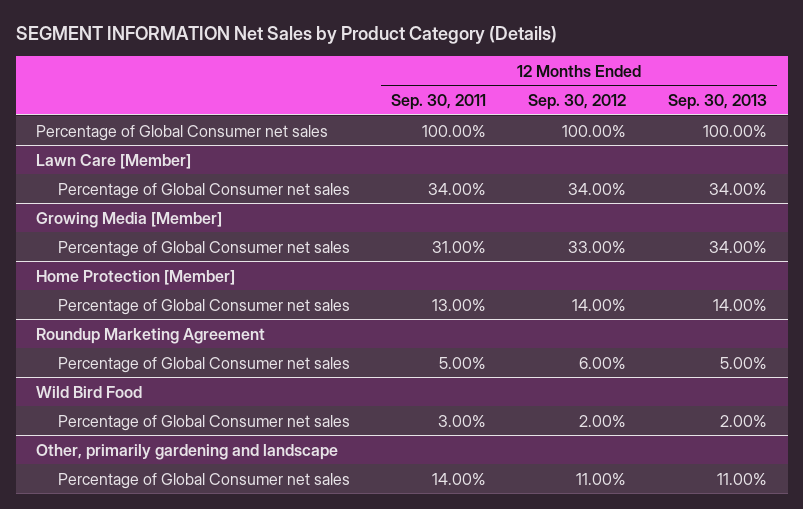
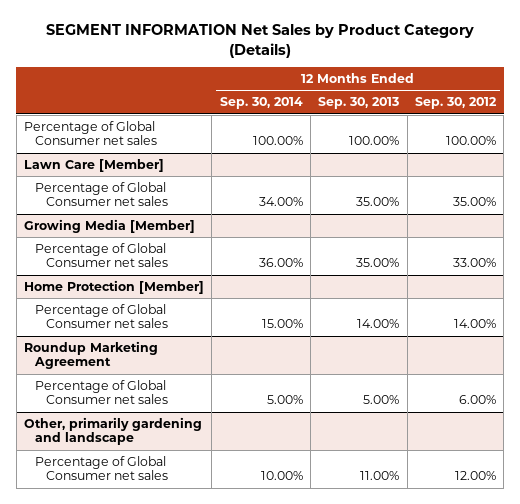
- | 12 Months Ended Sep. 30, 2011 | 12 Months Ended Sep. 30, 2012 | 12 Months Ended Sep. 30, 2013
+ | 12 Months Ended Sep. 30, 2014 | 12 Months Ended Sep. 30, 2013 | 12 Months Ended Sep. 30, 2012
@ Lawn Care [Member]
- Percentage of Global Consumer net sales | 34.00% | 34.00% | 34.00%
+ Percentage of Global Consumer net sales | 34.00% | 35.00% | 35.00%
@ Growing Media [Member]
- Percentage of Global Consumer net sales | 31.00% | 33.00% | 34.00%
+ Percentage of Global Consumer net sales | 36.00% | 35.00% | 33.00%
- Wild Bird Food
- Percentage of Global Consumer net sales | 3.00% | 2.00% | 2.00%
@ Other, primarily gardening and landscape
- Percentage of Global Consumer net sales | 14.00% | 11.00% | 11.00%
+ Percentage of Global Consumer net sales | 10.00% | 11.00% | 12.00%

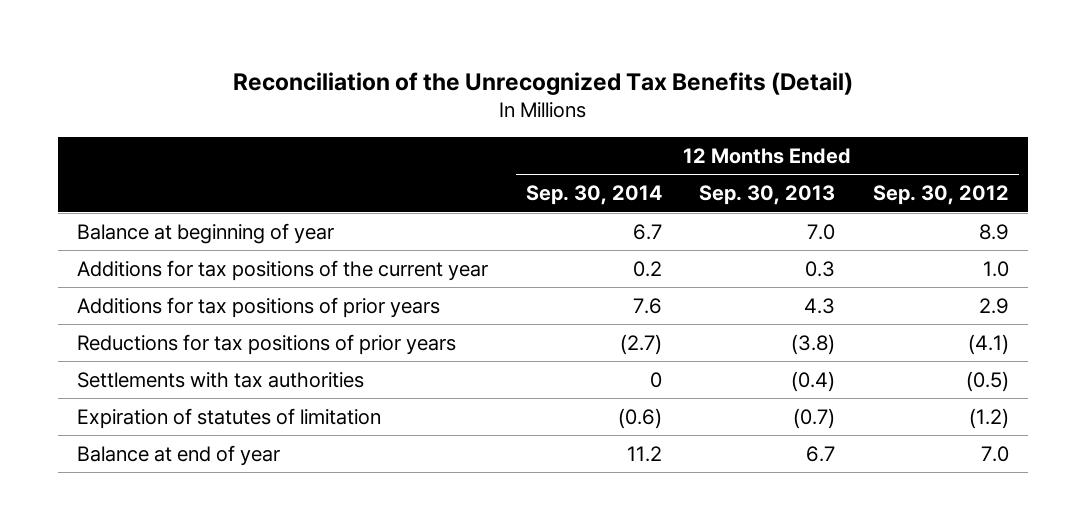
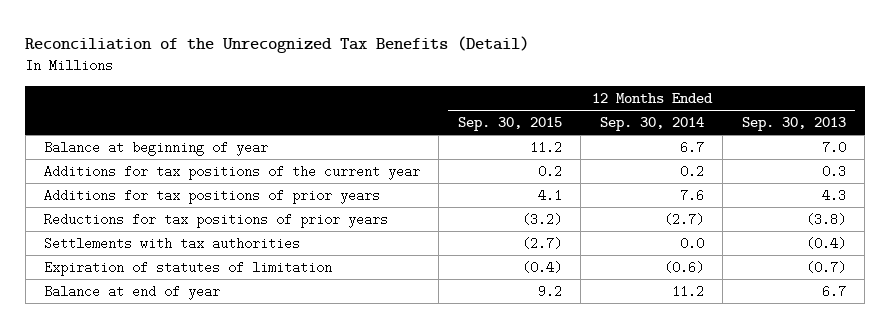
- | 12 Months Ended Sep. 30, 2014 | 12 Months Ended Sep. 30, 2013 | 12 Months Ended Sep. 30, 2012
+ | 12 Months Ended Sep. 30, 2015 | 12 Months Ended Sep. 30, 2014 | 12 Months Ended Sep. 30, 2013
- Settlements with tax authorities | 0 | (0.4) | (0.5)
+ Settlements with tax authorities | (2.7) | 0.0 | (0.4)

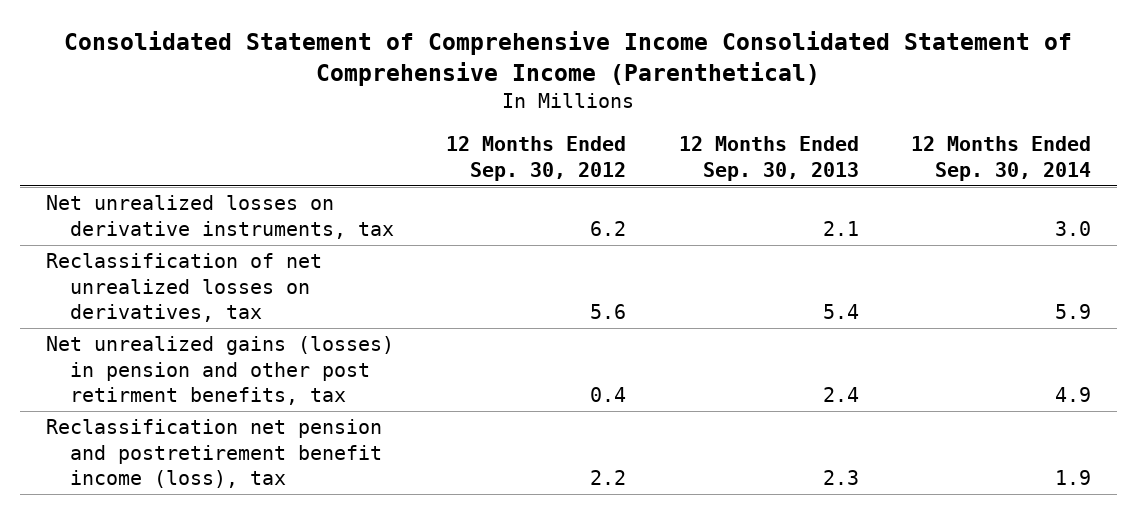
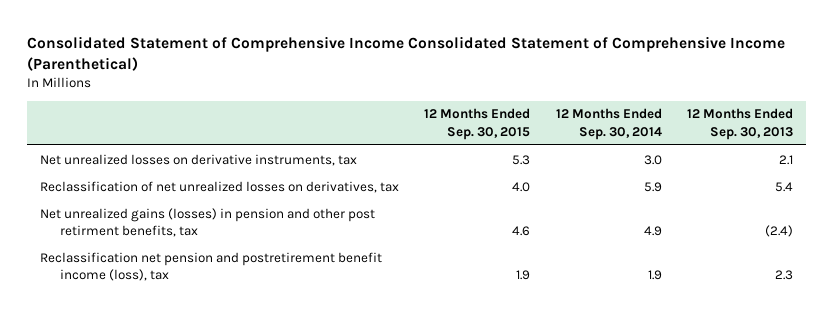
- | 12 Months Ended Sep. 30, 2012 | 12 Months Ended Sep. 30, 2013 | 12 Months Ended Sep. 30, 2014
+ | 12 Months Ended Sep. 30, 2015 | 12 Months Ended Sep. 30, 2014 | 12 Months Ended Sep. 30, 2013
- Net unrealized gains (losses) in pension and other post retirment benefits, tax | 0.4 | 2.4 | 4.9
+ Net unrealized gains (losses) in pension and other post retirment benefits, tax | 4.6 | 4.9 | (2.4)

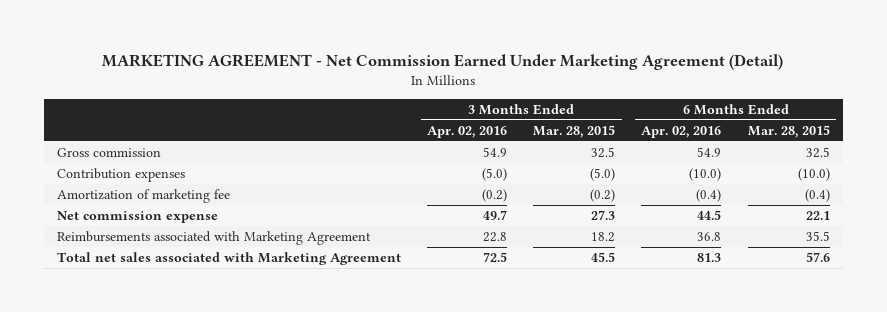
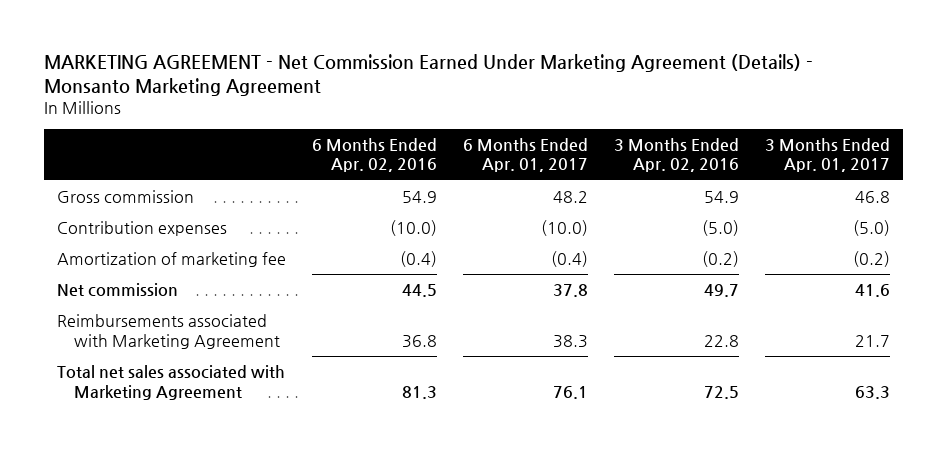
- MARKETING AGREEMENT - Net Commission Earned Under Marketing Agreement (Detail)
+ MARKETING AGREEMENT - Net Commission Earned Under Marketing Agreement (Details) - Monsanto Marketing Agreement
- | 3 Months Ended Apr. 02, 2016 | 3 Months Ended Mar. 28, 2015 | 6 Months Ended Apr. 02, 2016 | 6 Months Ended Mar. 28, 2015
+ | 6 Months Ended Apr. 02, 2016 | 6 Months Ended Apr. 01, 2017 | 3 Months Ended Apr. 02, 2016 | 3 Months Ended Apr. 01, 2017
- Net commission expense | 49.7 | 27.3 | 44.5 | 22.1
+ Net commission | 44.5 | 37.8 | 49.7 | 41.6

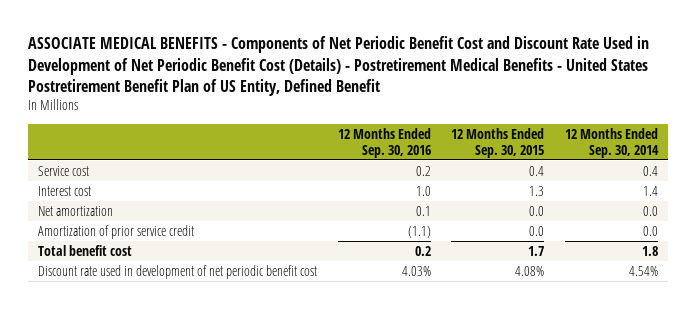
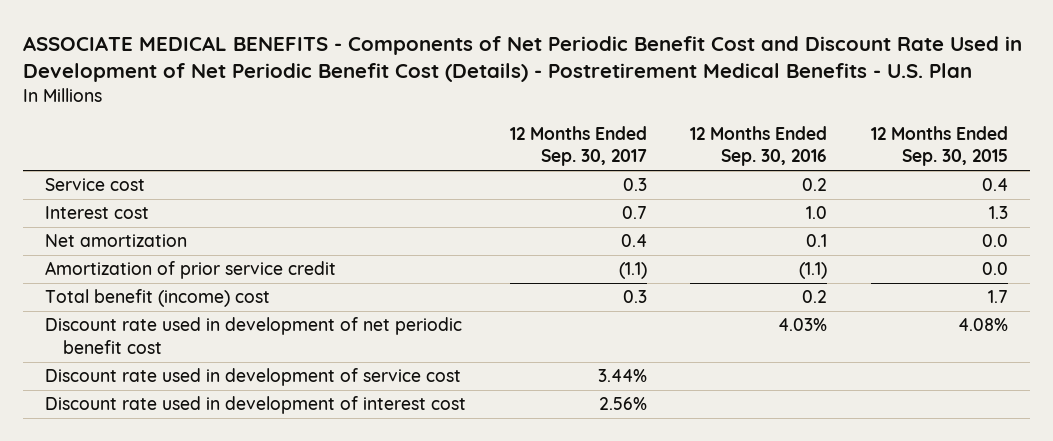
- ASSOCIATE MEDICAL BENEFITS - Components of Net Periodic Benefit Cost and Discount Rate Used in Development of Net Periodic Benefit Cost (Details) - Postretirement Medical Benefits - United States Postretirement Benefit Plan of US Entity, Defined Benefit
+ ASSOCIATE MEDICAL BENEFITS - Components of Net Periodic Benefit Cost and Discount Rate Used in Development of Net Periodic Benefit Cost (Details) - Postretirement Medical Benefits - U.S. Plan
- | 12 Months Ended Sep. 30, 2016 | 12 Months Ended Sep. 30, 2015 | 12 Months Ended Sep. 30, 2014
+ | 12 Months Ended Sep. 30, 2017 | 12 Months Ended Sep. 30, 2016 | 12 Months Ended Sep. 30, 2015
- Total benefit cost | 0.2 | 1.7 | 1.8
+ Total benefit (income) cost | 0.3 | 0.2 | 1.7
+ Discount rate used in development of service cost | 3.44% | |
+ Discount rate used in development of interest cost | 2.56% | |

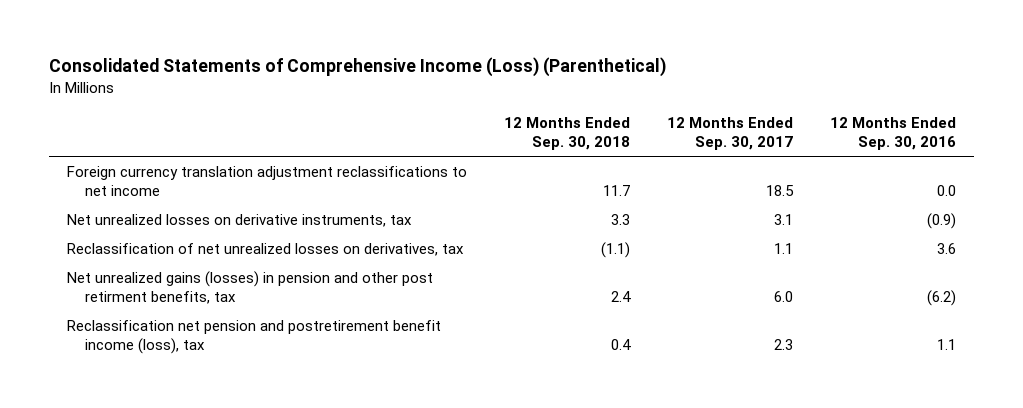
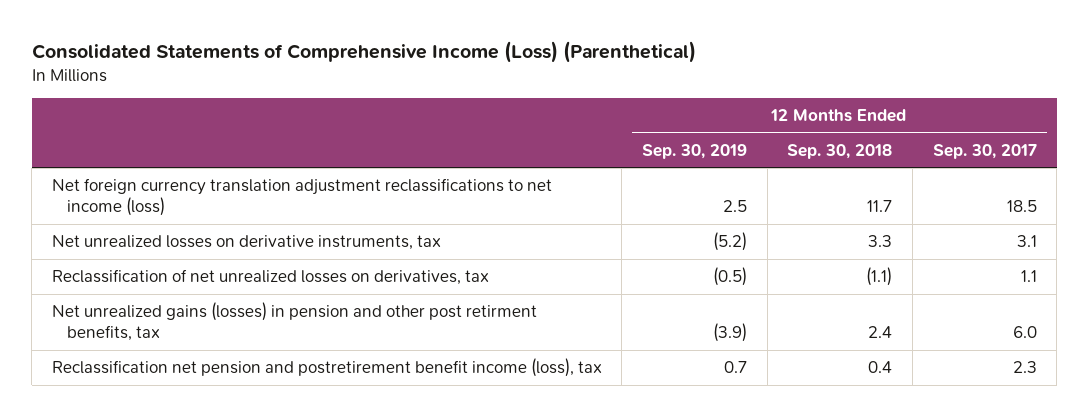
- | 12 Months Ended Sep. 30, 2018 | 12 Months Ended Sep. 30, 2017 | 12 Months Ended Sep. 30, 2016
+ | 12 Months Ended Sep. 30, 2019 | 12 Months Ended Sep. 30, 2018 | 12 Months Ended Sep. 30, 2017
- Foreign currency translation adjustment reclassifications to net income | 11.7 | 18.5 | 0.0
+ Net foreign currency translation adjustment reclassifications to net income (loss) | 2.5 | 11.7 | 18.5

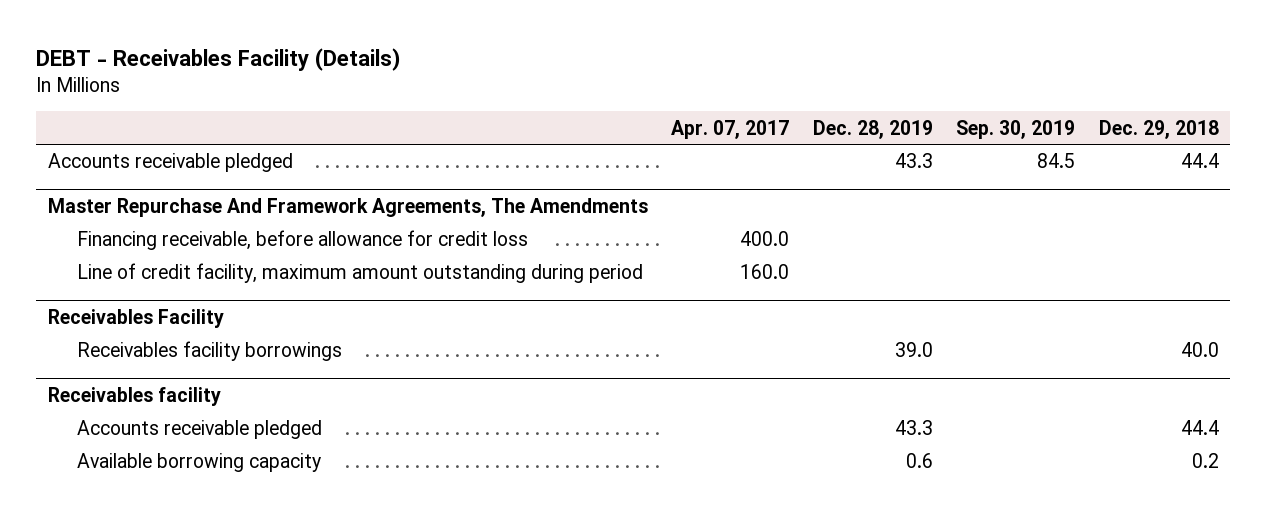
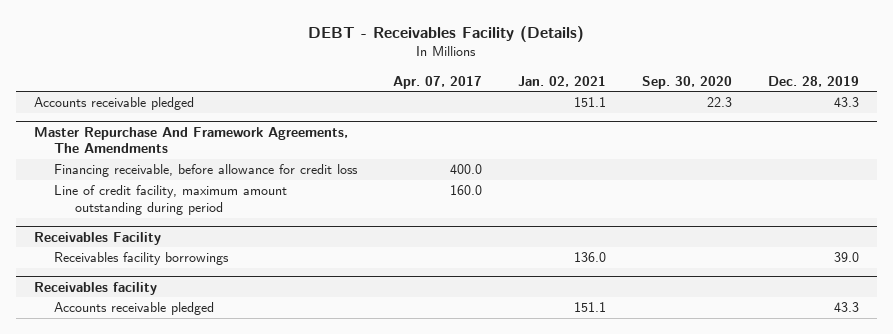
- | Apr. 07, 2017 | Dec. 28, 2019 | Sep. 30, 2019 | Dec. 29, 2018
+ | Apr. 07, 2017 | Jan. 02, 2021 | Sep. 30, 2020 | Dec. 28, 2019
@ Receivables facility
- Available borrowing capacity | | 0.6 | | 0.2

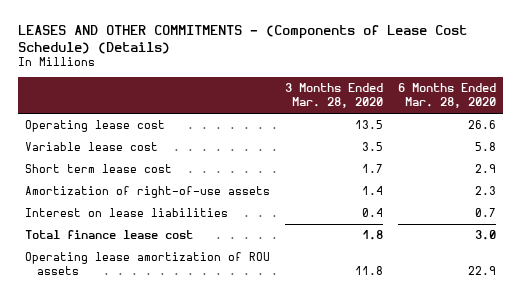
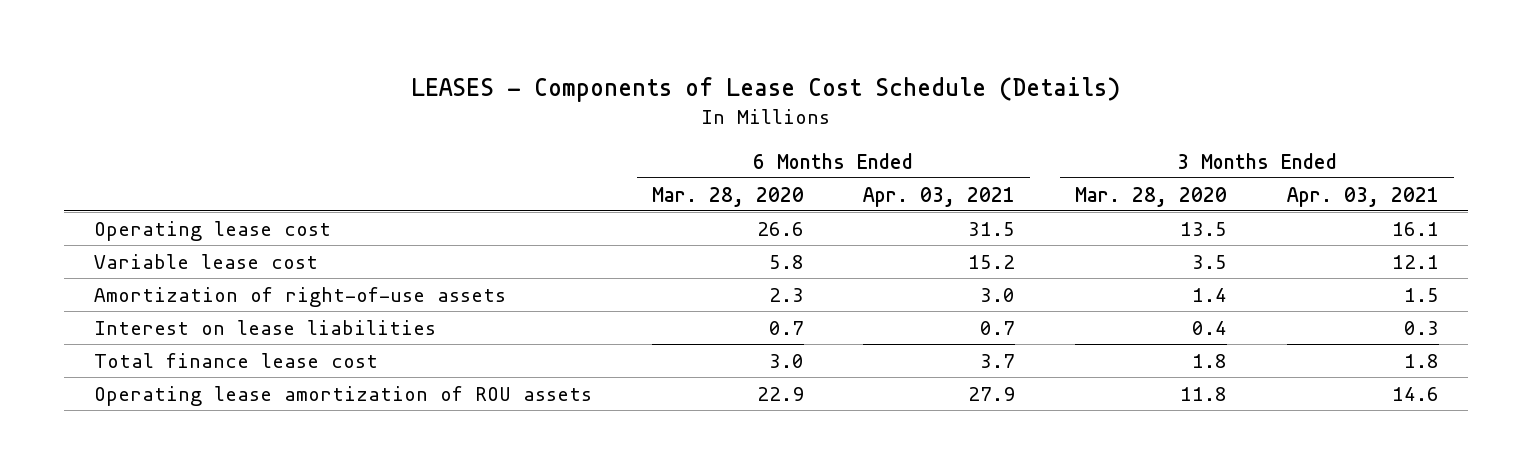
- LEASES AND OTHER COMMITMENTS - (Components of Lease Cost Schedule) (Details)
+ LEASES - Components of Lease Cost Schedule (Details)
- | 3 Months Ended Mar. 28, 2020 | 6 Months Ended Mar. 28, 2020
+ | 6 Months Ended Mar. 28, 2020 | 6 Months Ended Apr. 03, 2021 | 3 Months Ended Mar. 28, 2020 | 3 Months Ended Apr. 03, 2021
- Short term lease cost | 1.7 | 2.9

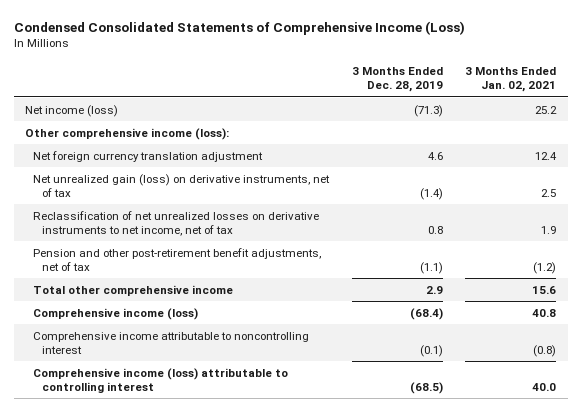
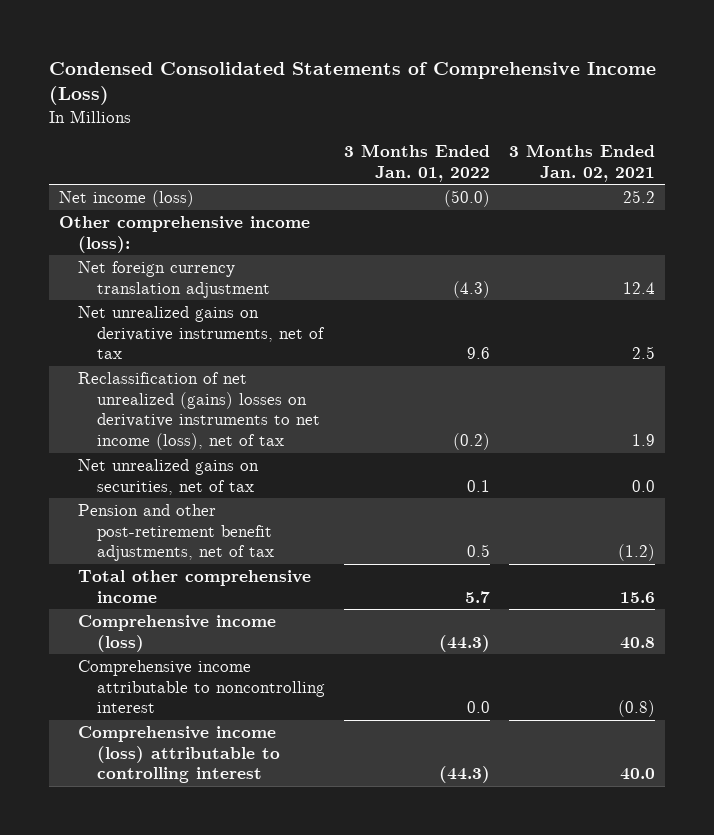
- | 3 Months Ended Dec. 28, 2019 | 3 Months Ended Jan. 02, 2021
+ | 3 Months Ended Jan. 01, 2022 | 3 Months Ended Jan. 02, 2021
- Net unrealized gain (loss) on derivative instruments, net of tax | (1.4) | 2.5
- Reclassification of net unrealized losses on derivative instruments to net income, net of tax | 0.8 | 1.9
+ Net unrealized gains on derivative instruments, net of tax | 9.6 | 2.5
+ Reclassification of net unrealized (gains) losses on derivative instruments to net income (loss), net of tax | (0.2) | 1.9
+ Net unrealized gains on securities, net of tax | 0.1 | 0.0

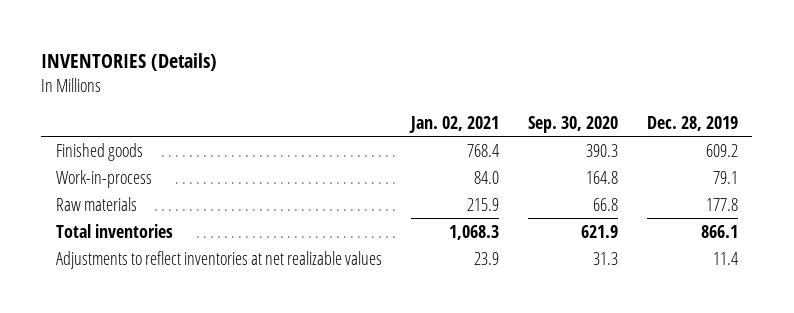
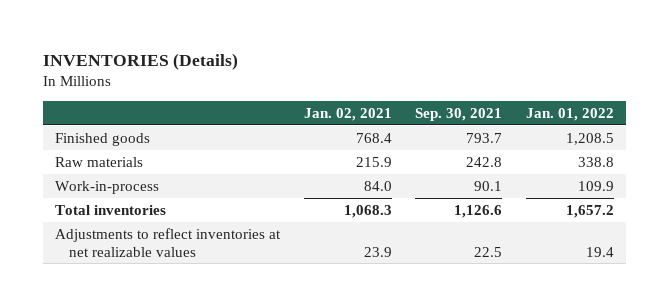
- | Jan. 02, 2021 | Sep. 30, 2020 | Dec. 28, 2019
+ | Jan. 02, 2021 | Sep. 30, 2021 | Jan. 01, 2022
moved down: Work-in-process | 84.0 | 90.1 | 109.9

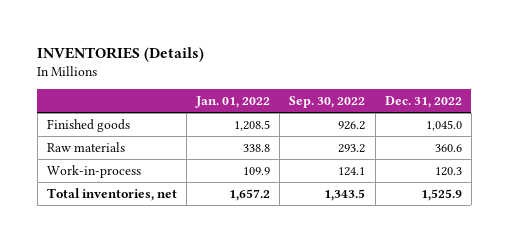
- | Jan. 02, 2021 | Sep. 30, 2021 | Jan. 01, 2022
+ | Jan. 01, 2022 | Sep. 30, 2022 | Dec. 31, 2022
- Total inventories | 1,068.3 | 1,126.6 | 1,657.2
- Adjustments to reflect inventories at net realizable values | 23.9 | 22.5 | 19.4
+ Total inventories, net | 1,657.2 | 1,343.5 | 1,525.9

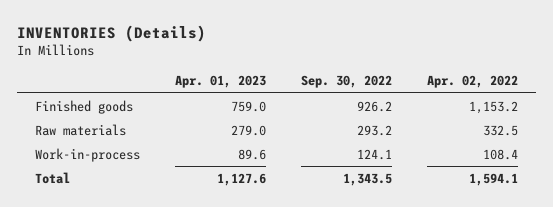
- | Jan. 01, 2022 | Sep. 30, 2022 | Dec. 31, 2022
+ | Apr. 01, 2023 | Sep. 30, 2022 | Apr. 02, 2022
- Total inventories, net | 1,657.2 | 1,343.5 | 1,525.9
+ Total | 1,127.6 | 1,343.5 | 1,594.1

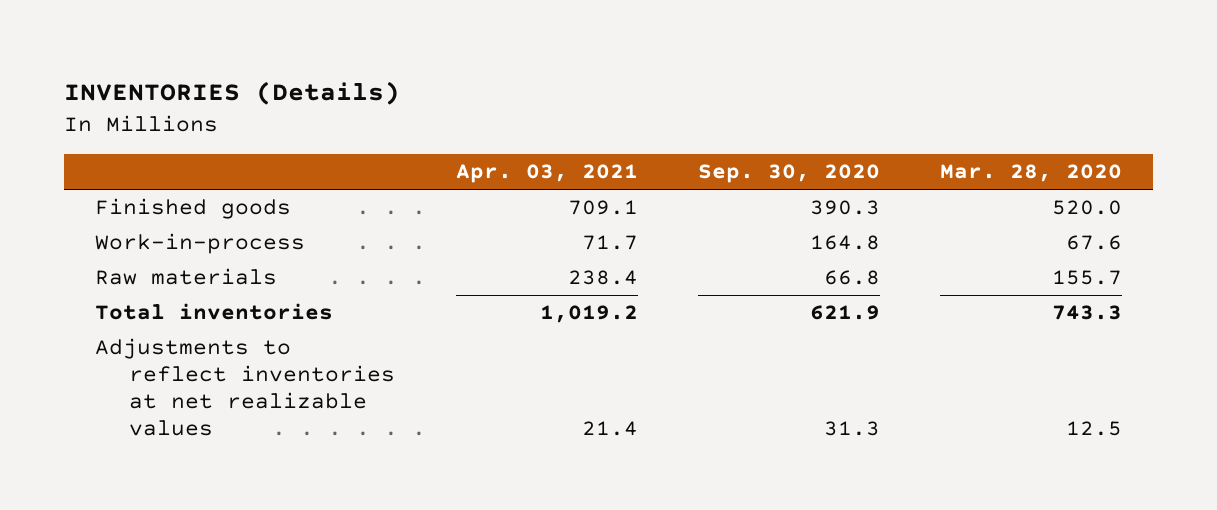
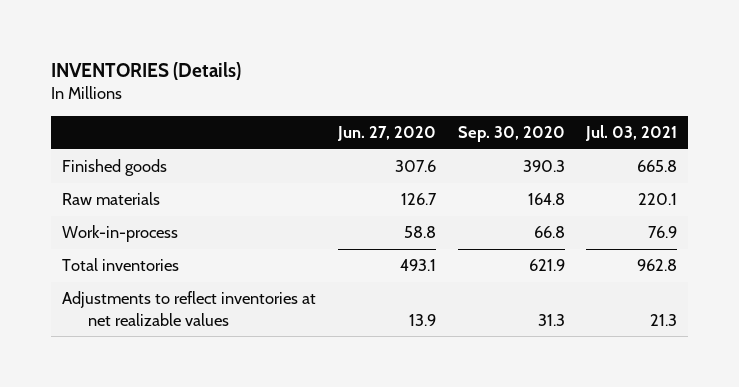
- | Apr. 03, 2021 | Sep. 30, 2020 | Mar. 28, 2020
+ | Jun. 27, 2020 | Sep. 30, 2020 | Jul. 03, 2021
- Work-in-process | 71.7 | 164.8 | 67.6
- Raw materials | 238.4 | 66.8 | 155.7
+ Raw materials | 126.7 | 164.8 | 220.1
+ Work-in-process | 58.8 | 66.8 | 76.9

